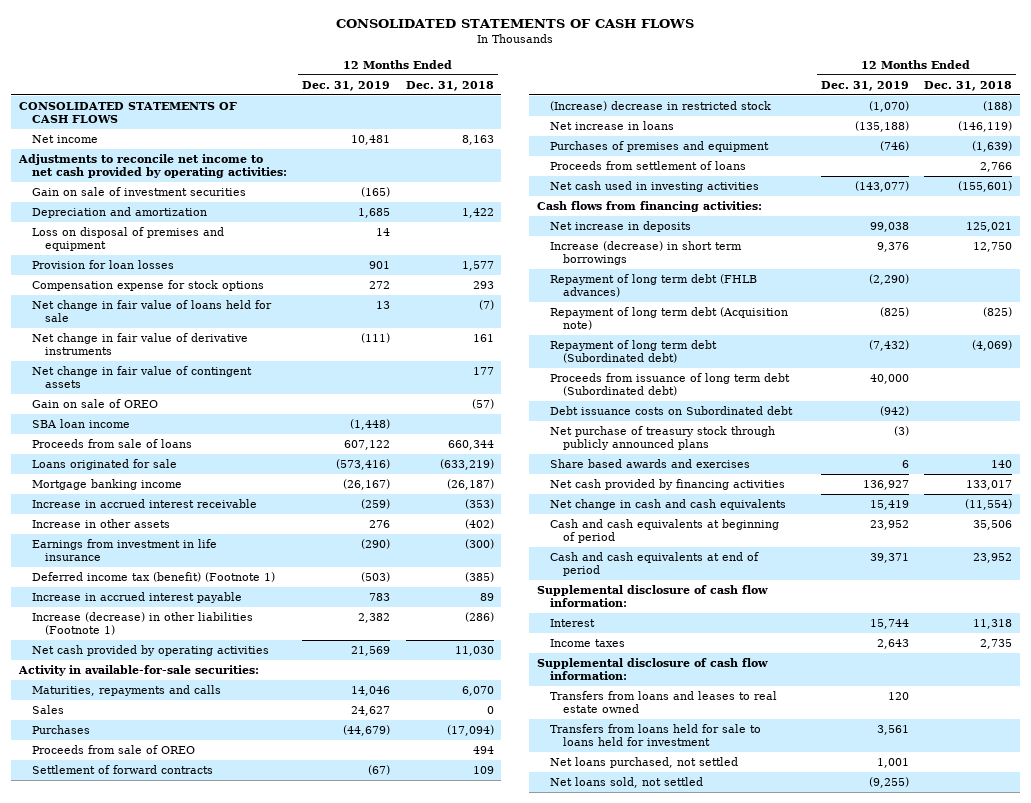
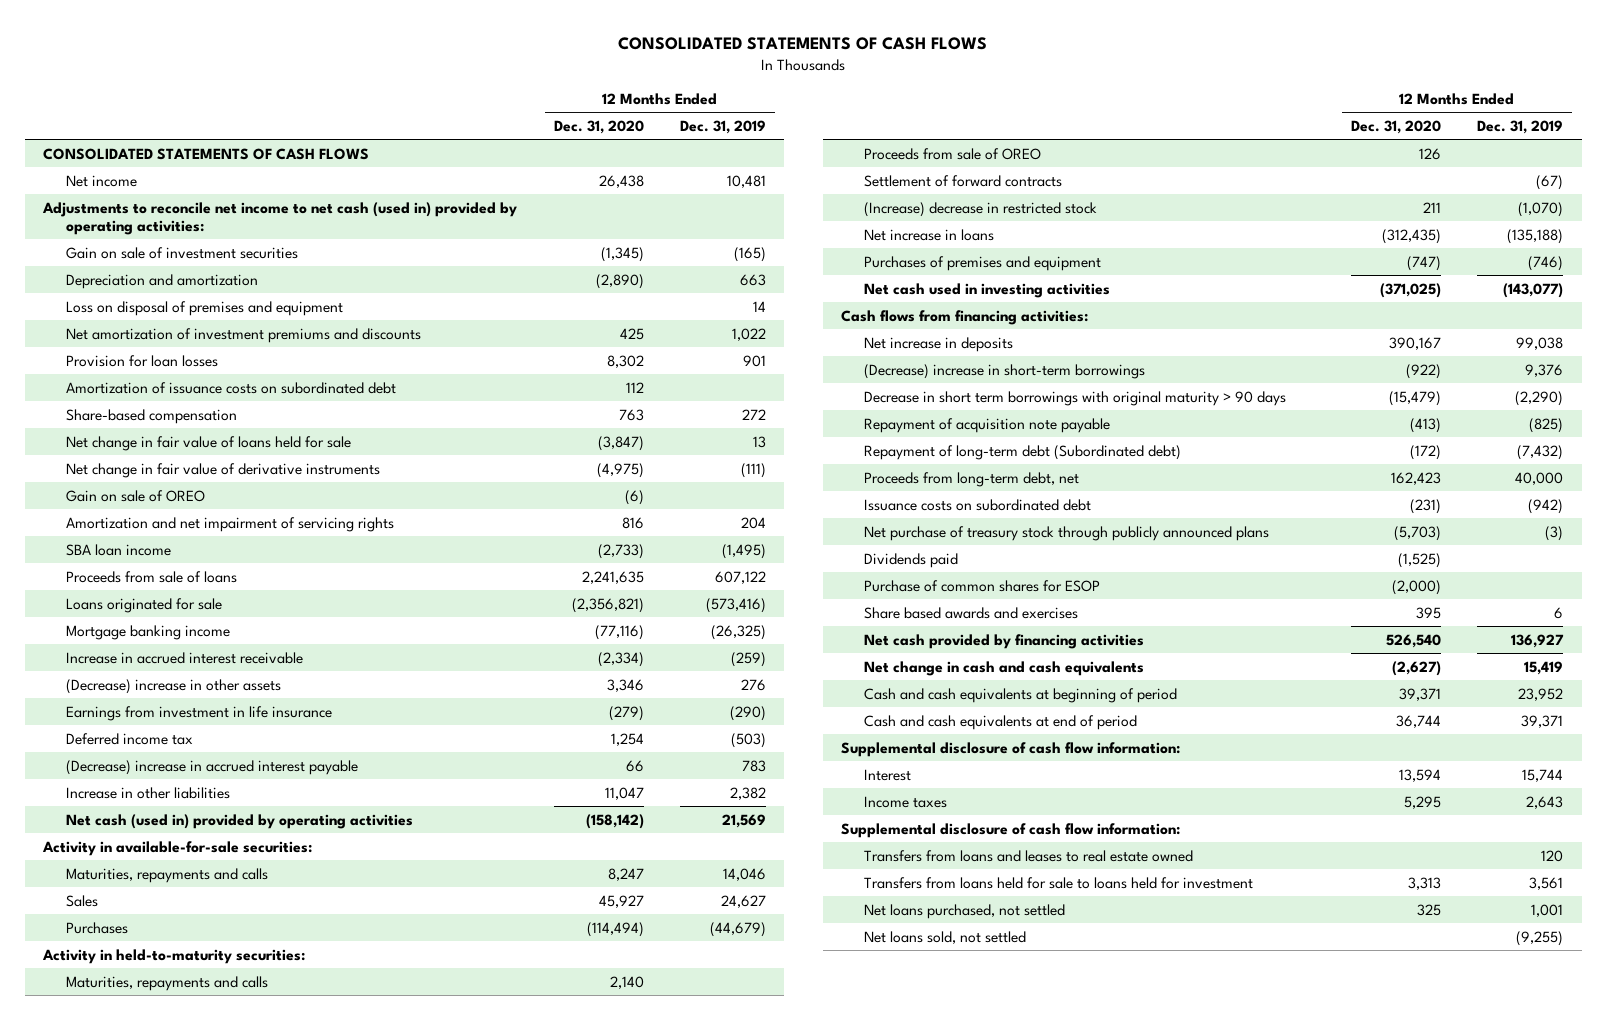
- | 12 Months Ended Dec. 31, 2019 | 12 Months Ended Dec. 31, 2018
+ | 12 Months Ended Dec. 31, 2020 | 12 Months Ended Dec. 31, 2019
- Adjustments to reconcile net income to net cash provided by operating activities:
+ Adjustments to reconcile net income to net cash (used in) provided by operating activities:
- Depreciation and amortization | 1,685 | 1,422
+ Depreciation and amortization | (2,890) | 663
+ Net amortization of investment premiums and discounts | 425 | 1,022
- Compensation expense for stock options | 272 | 293
+ Amortization of issuance costs on subordinated debt | 112 |
+ Share-based compensation | 763 | 272
- Net change in fair value of contingent assets | | 177
- SBA loan income | (1,448) |
+ Amortization and net impairment of servicing rights | 816 | 204
+ SBA loan income | (2,733) | (1,495)
- Mortgage banking income | (26,167) | (26,187)
+ Mortgage banking income | (77,116) | (26,325)
- Increase in other assets | 276 | (402)
+ (Decrease) increase in other assets | 3,346 | 276
- Deferred income tax (benefit) (Footnote 1) | (503) | (385)
- Increase in accrued interest payable | 783 | 89
- Increase (decrease) in other liabilities (Footnote 1) | 2,382 | (286)
- Net cash provided by operating activities | 21,569 | 11,030
+ Deferred income tax | 1,254 | (503)
+ (Decrease) increase in accrued interest payable | 66 | 783
+ Increase in other liabilities | 11,047 | 2,382
+ Net cash (used in) provided by operating activities | (158,142) | 21,569
+ Activity in held-to-maturity securities:
+ Maturities, repayments and calls | 2,140 |
- Proceeds from settlement of loans | | 2,766
- Increase (decrease) in short term borrowings | 9,376 | 12,750
- Repayment of long term debt (FHLB advances) | (2,290) |
- Repayment of long term debt (Acquisition note) | (825) | (825)
- Repayment of long term debt (Subordinated debt) | (7,432) | (4,069)
- Proceeds from issuance of long term debt (Subordinated debt) | 40,000 |
- Debt issuance costs on Subordinated debt | (942) |
+ (Decrease) increase in short-term borrowings | (922) | 9,376
+ Decrease in short term borrowings with original maturity > 90 days | (15,479) | (2,290)
+ Repayment of acquisition note payable | (413) | (825)
+ Repayment of long-term debt (Subordinated debt) | (172) | (7,432)
+ Proceeds from long-term debt, net | 162,423 | 40,000
+ Issuance costs on subordinated debt | (231) | (942)
+ Dividends paid | (1,525) |
+ Purchase of common shares for ESOP | (2,000) |

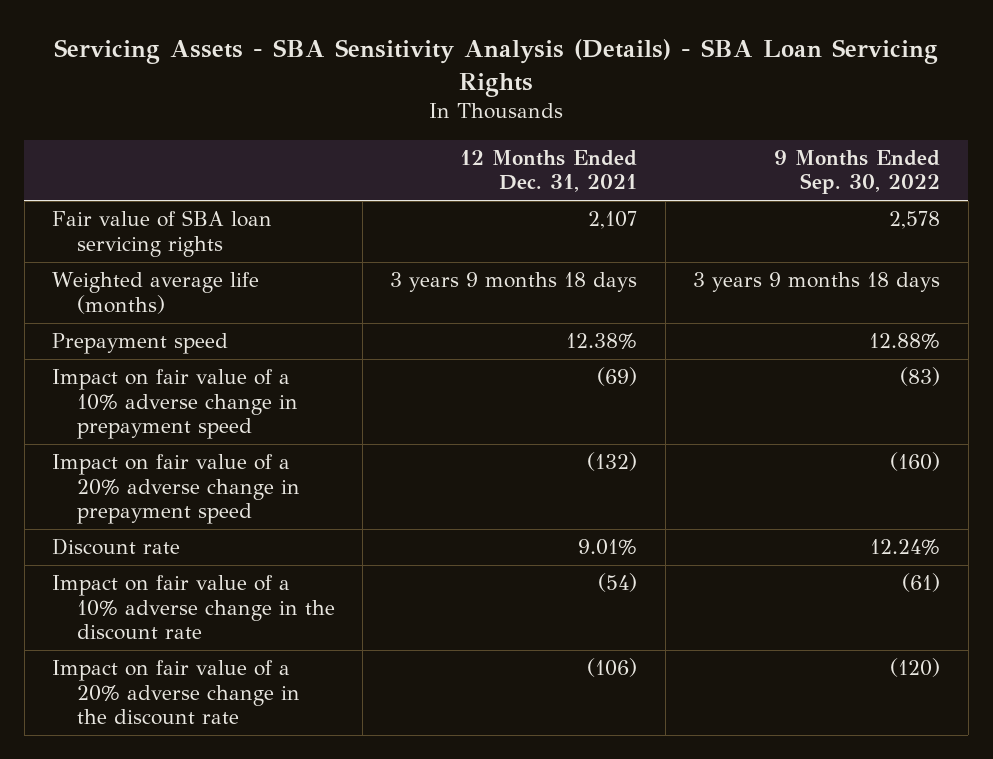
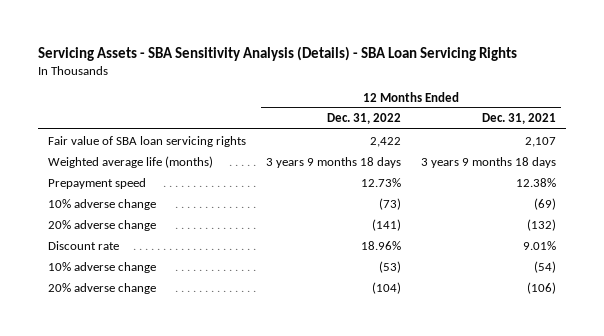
- | 12 Months Ended Dec. 31, 2021 | 9 Months Ended Sep. 30, 2022
+ | 12 Months Ended Dec. 31, 2022 | 12 Months Ended Dec. 31, 2021
- Impact on fair value of a 10% adverse change in prepayment speed | (69) | (83)
- Impact on fair value of a 20% adverse change in prepayment speed | (132) | (160)
+ 10% adverse change | (73) | (69)
+ 20% adverse change | (141) | (132)
- Impact on fair value of a 10% adverse change in the discount rate | (54) | (61)
- Impact on fair value of a 20% adverse change in the discount rate | (106) | (120)
+ 10% adverse change | (53) | (54)
+ 20% adverse change | (104) | (106)

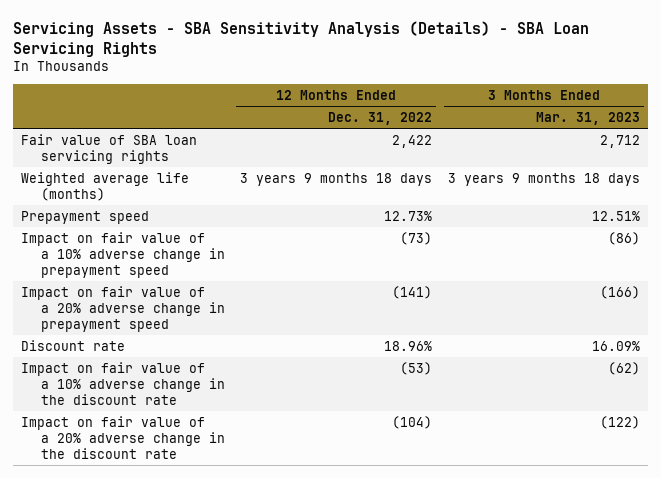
- | 12 Months Ended Dec. 31, 2022 | 12 Months Ended Dec. 31, 2021
+ | 12 Months Ended Dec. 31, 2022 | 3 Months Ended Mar. 31, 2023
- 10% adverse change | (73) | (69)
- 20% adverse change | (141) | (132)
+ Impact on fair value of a 10% adverse change in prepayment speed | (73) | (86)
+ Impact on fair value of a 20% adverse change in prepayment speed | (141) | (166)
- 10% adverse change | (53) | (54)
- 20% adverse change | (104) | (106)
+ Impact on fair value of a 10% adverse change in the discount rate | (53) | (62)
+ Impact on fair value of a 20% adverse change in the discount rate | (104) | (122)

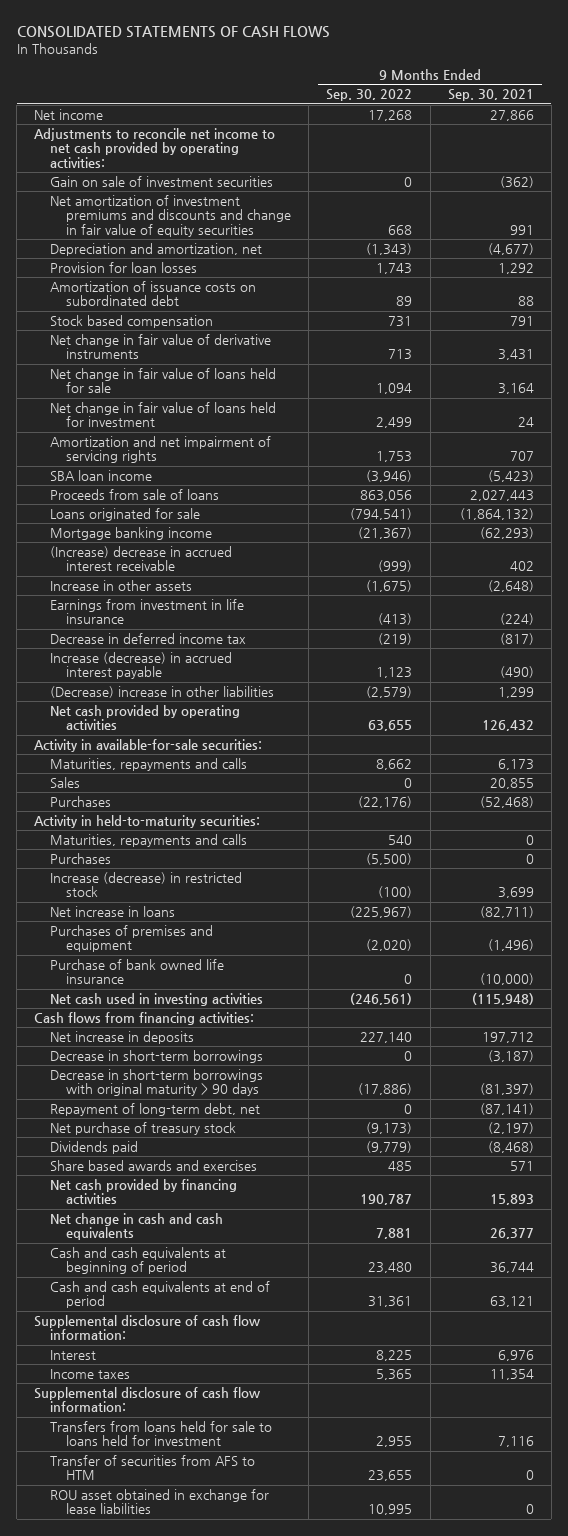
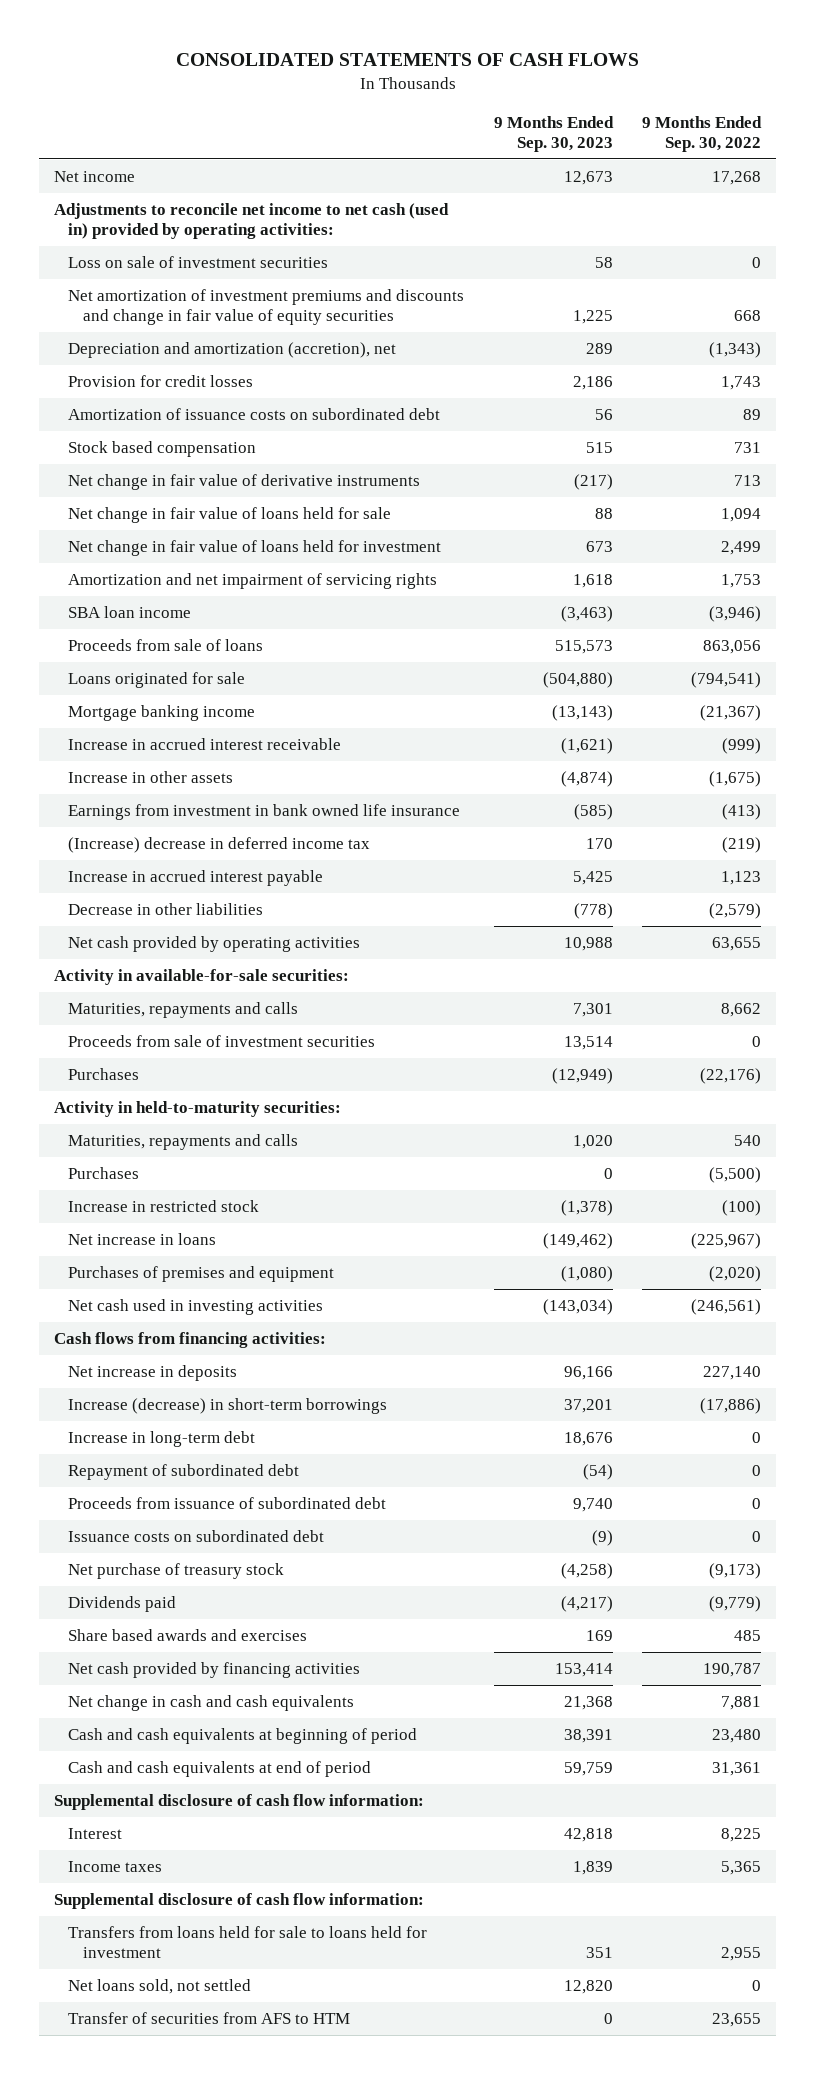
- | 9 Months Ended Sep. 30, 2022 | 9 Months Ended Sep. 30, 2021
+ | 9 Months Ended Sep. 30, 2023 | 9 Months Ended Sep. 30, 2022
- Adjustments to reconcile net income to net cash provided by operating activities:
- Gain on sale of investment securities | 0 | (362)
+ Adjustments to reconcile net income to net cash (used in) provided by operating activities:
+ Loss on sale of investment securities | 58 | 0
- Depreciation and amortization, net | (1,343) | (4,677)
- Provision for loan losses | 1,743 | 1,292
+ Depreciation and amortization (accretion), net | 289 | (1,343)
+ Provision for credit losses | 2,186 | 1,743
- (Increase) decrease in accrued interest receivable | (999) | 402
+ Increase in accrued interest receivable | (1,621) | (999)
- Earnings from investment in life insurance | (413) | (224)
- Decrease in deferred income tax | (219) | (817)
- Increase (decrease) in accrued interest payable | 1,123 | (490)
- (Decrease) increase in other liabilities | (2,579) | 1,299
+ Earnings from investment in bank owned life insurance | (585) | (413)
+ (Increase) decrease in deferred income tax | 170 | (219)
+ Increase in accrued interest payable | 5,425 | 1,123
+ Decrease in other liabilities | (778) | (2,579)
- Sales | 0 | 20,855
+ Proceeds from sale of investment securities | 13,514 | 0
- Increase (decrease) in restricted stock | (100) | 3,699
+ Increase in restricted stock | (1,378) | (100)
- Purchase of bank owned life insurance | 0 | (10,000)
- Decrease in short-term borrowings | 0 | (3,187)
- Decrease in short-term borrowings with original maturity > 90 days | (17,886) | (81,397)
- Repayment of long-term debt, net | 0 | (87,141)
+ Increase (decrease) in short-term borrowings | 37,201 | (17,886)
+ Increase in long-term debt | 18,676 | 0
+ Repayment of subordinated debt | (54) | 0
+ Proceeds from issuance of subordinated debt | 9,740 | 0
+ Issuance costs on subordinated debt | (9) | 0
+ Net loans sold, not settled | 12,820 | 0
- ROU asset obtained in exchange for lease liabilities | 10,995 | 0

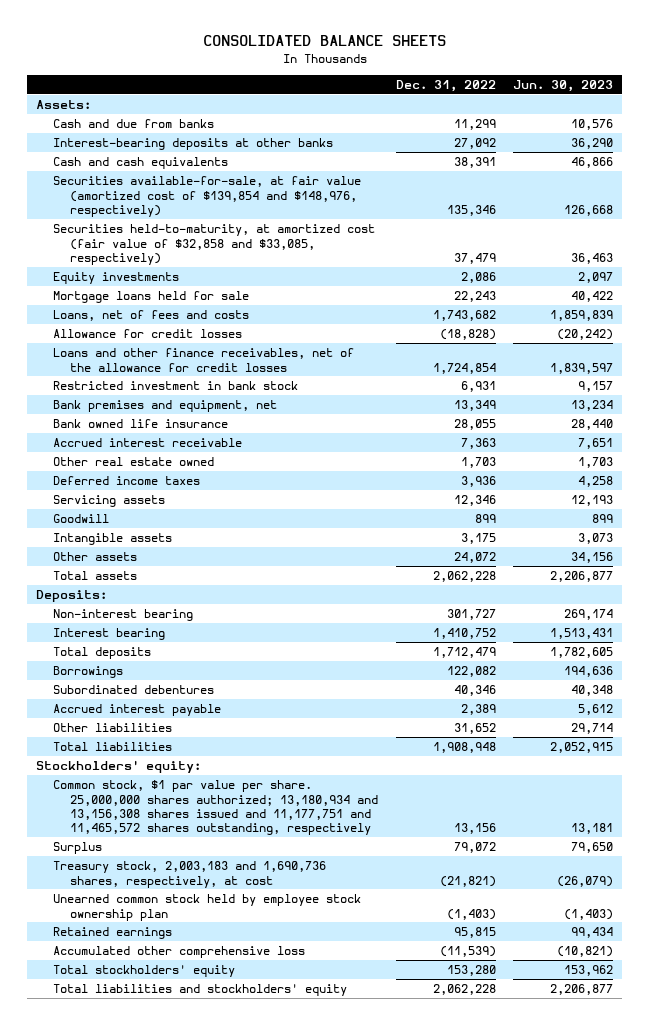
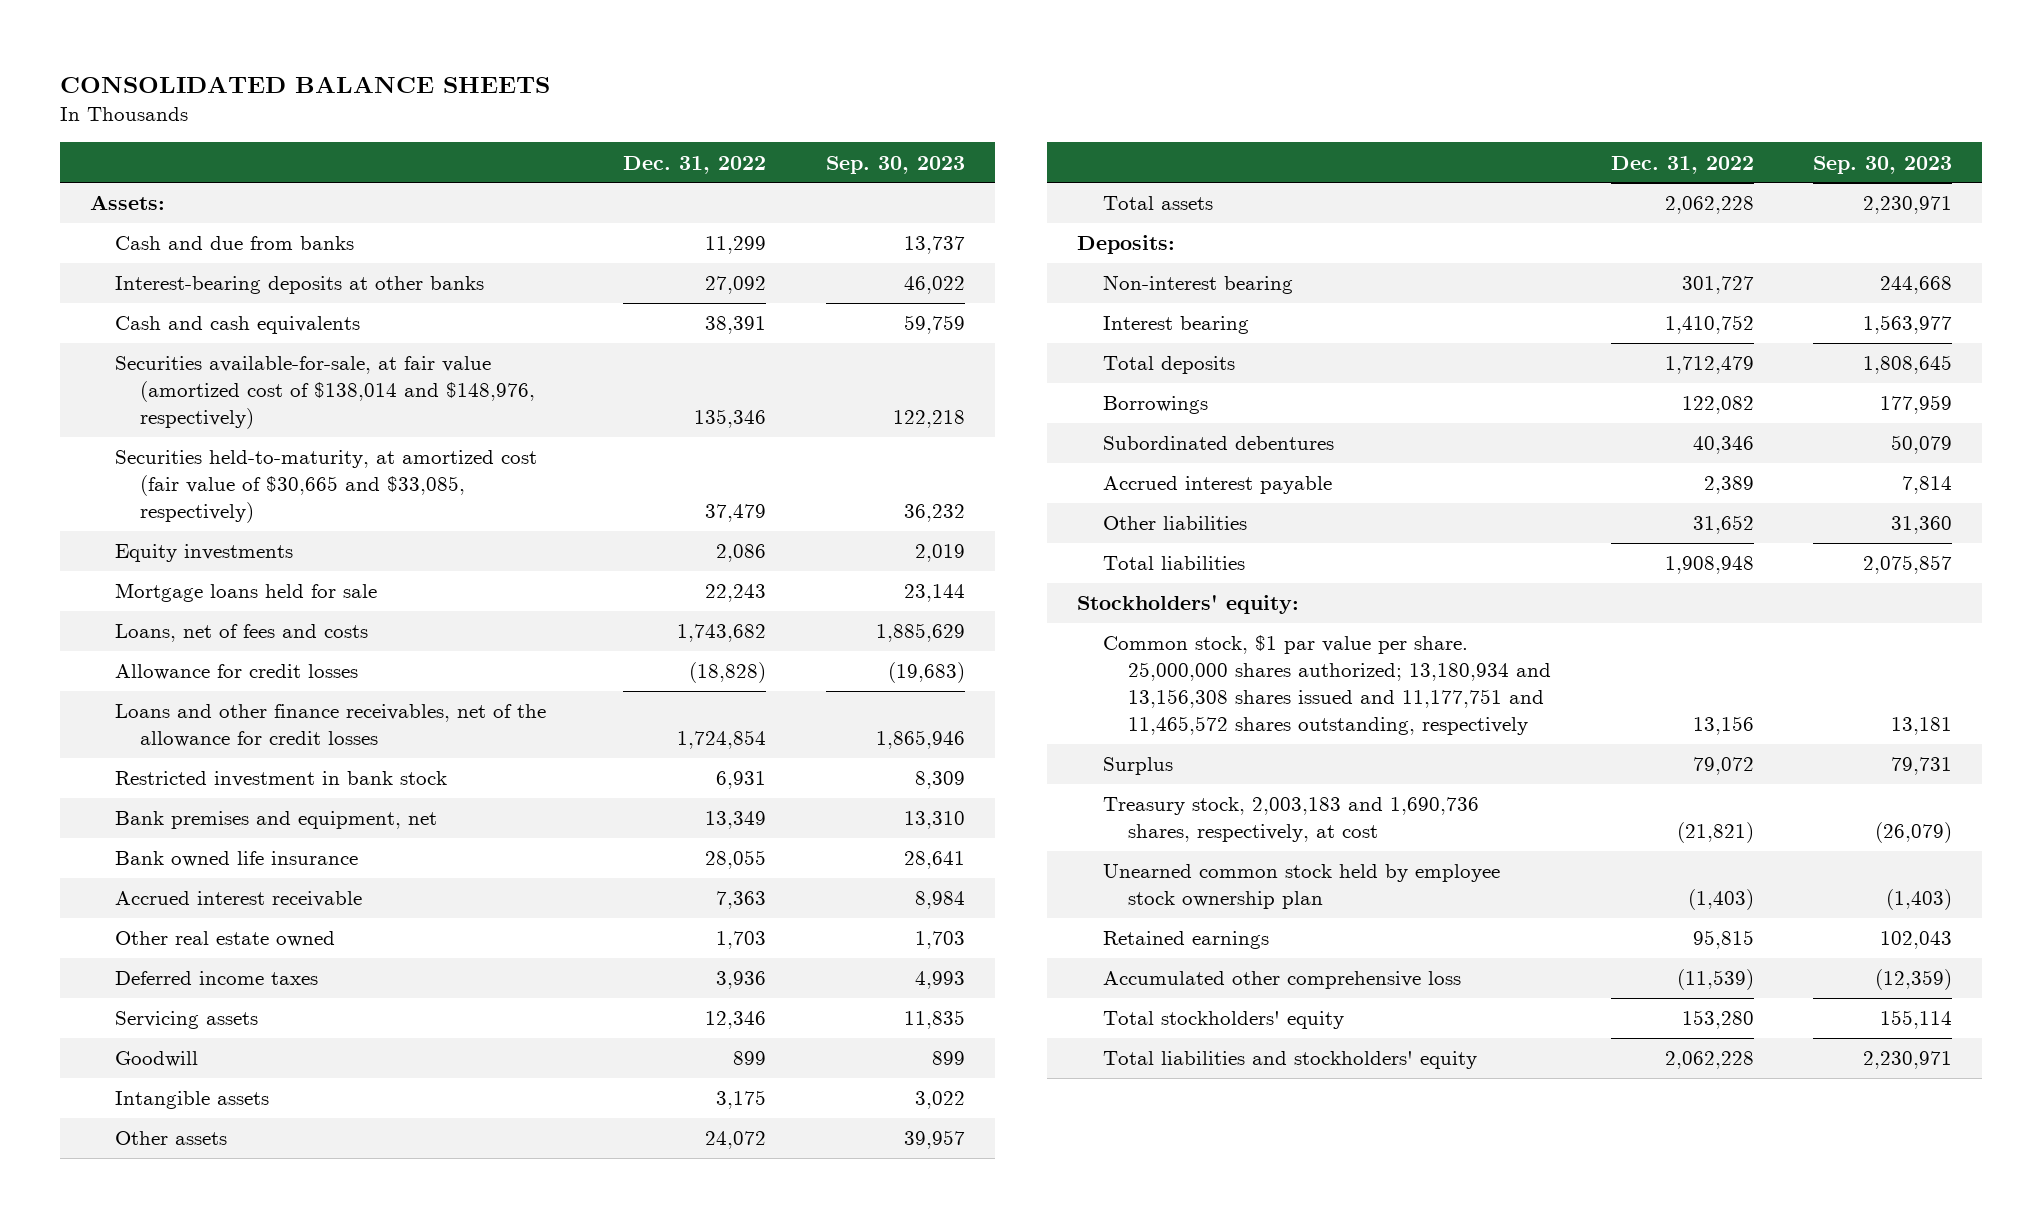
- | Dec. 31, 2022 | Jun. 30, 2023
+ | Dec. 31, 2022 | Sep. 30, 2023
- Securities available-for-sale, at fair value (amortized cost of $139,854 and $148,976, respectively) | 135,346 | 126,668
- Securities held-to-maturity, at amortized cost (fair value of $32,858 and $33,085, respectively) | 37,479 | 36,463
+ Securities available-for-sale, at fair value (amortized cost of $138,014 and $148,976, respectively) | 135,346 | 122,218
+ Securities held-to-maturity, at amortized cost (fair value of $30,665 and $33,085, respectively) | 37,479 | 36,232

